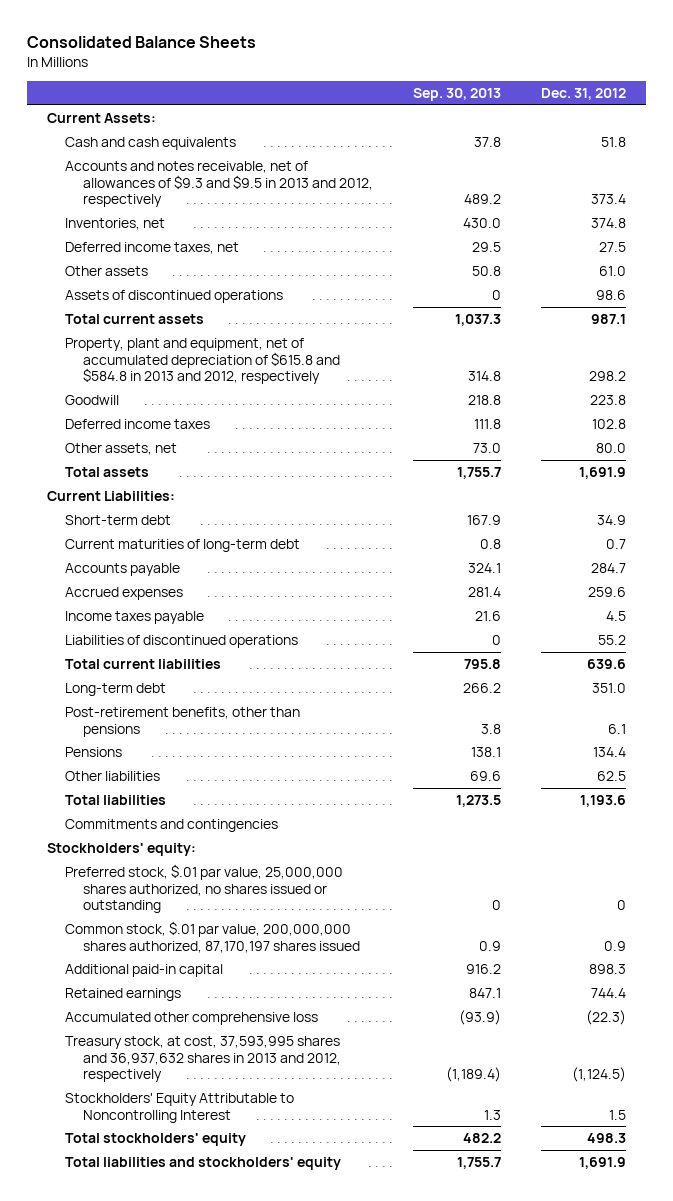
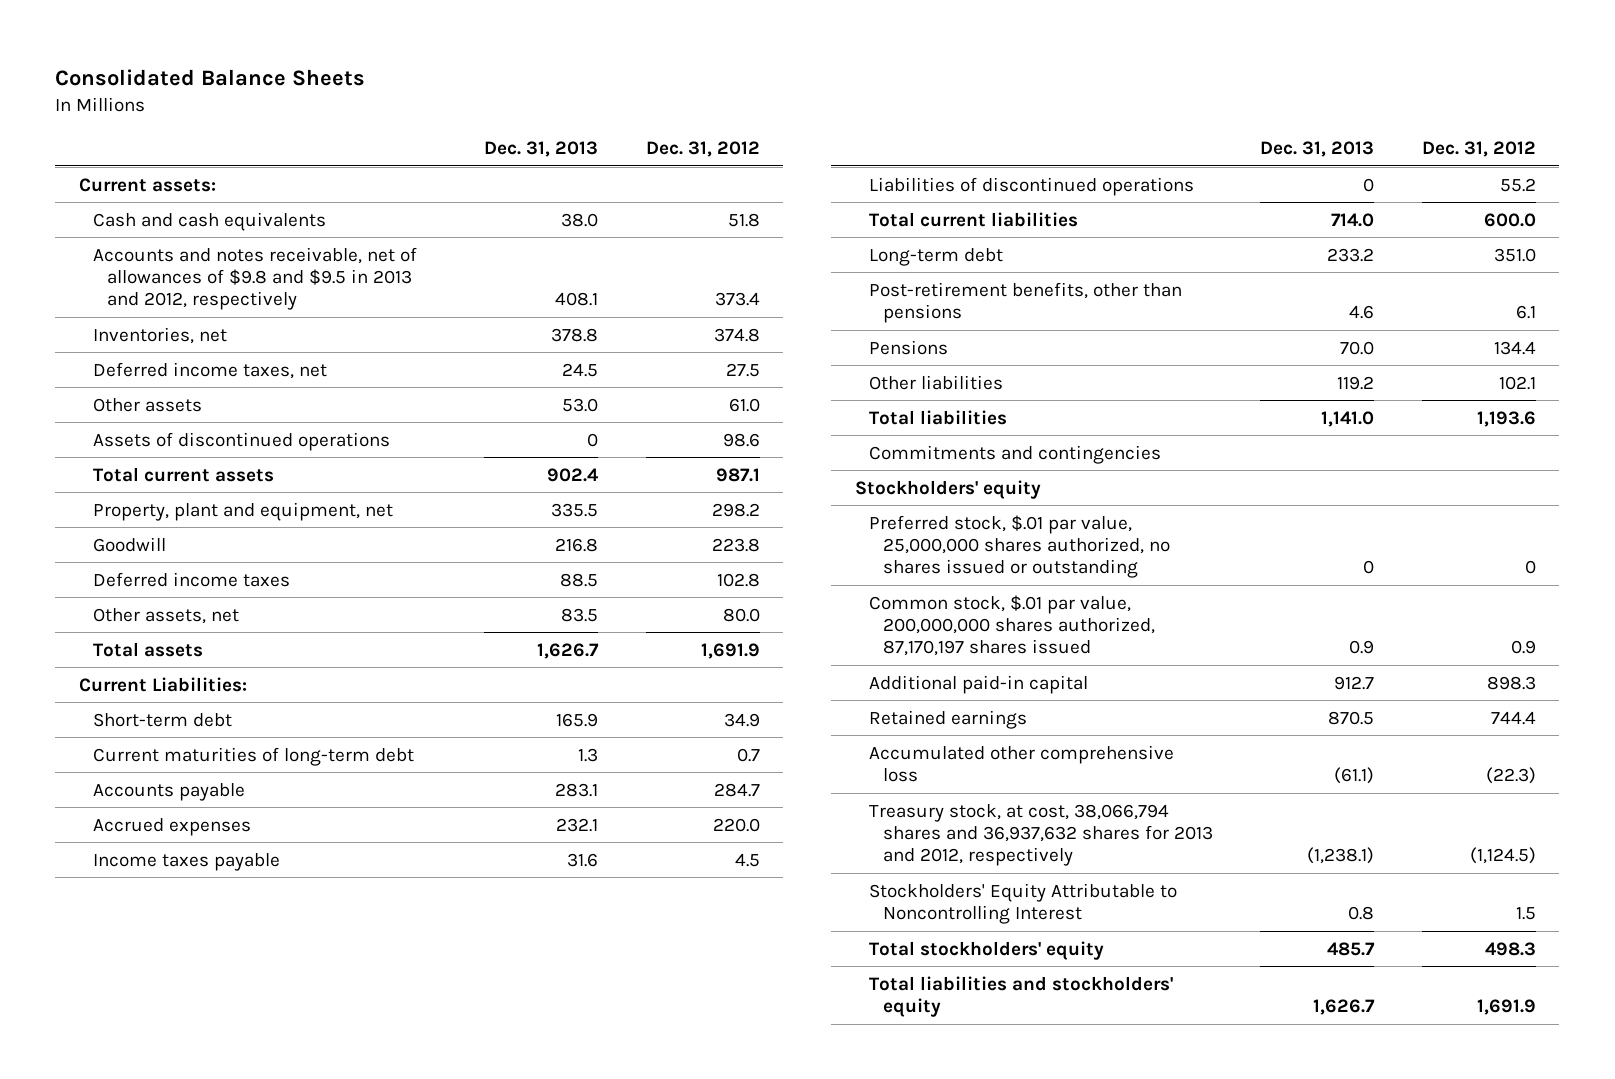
- | Sep. 30, 2013 | Dec. 31, 2012
+ | Dec. 31, 2013 | Dec. 31, 2012
- Current Assets:
+ Current assets:
- Accounts and notes receivable, net of allowances of $9.3 and $9.5 in 2013 and 2012, respectively | 489.2 | 373.4
+ Accounts and notes receivable, net of allowances of $9.8 and $9.5 in 2013 and 2012, respectively | 408.1 | 373.4
- Property, plant and equipment, net of accumulated depreciation of $615.8 and $584.8 in 2013 and 2012, respectively | 314.8 | 298.2
+ Property, plant and equipment, net | 335.5 | 298.2
- Accrued expenses | 281.4 | 259.6
+ Accrued expenses | 232.1 | 220.0
- Total current liabilities | 795.8 | 639.6
+ Total current liabilities | 714.0 | 600.0
- Other liabilities | 69.6 | 62.5
+ Other liabilities | 119.2 | 102.1
- Stockholders' equity:
+ Stockholders' equity
- Treasury stock, at cost, 37,593,995 shares and 36,937,632 shares in 2013 and 2012, respectively | (1,189.4) | (1,124.5)
+ Treasury stock, at cost, 38,066,794 shares and 36,937,632 shares for 2013 and 2012, respectively | (1,238.1) | (1,124.5)

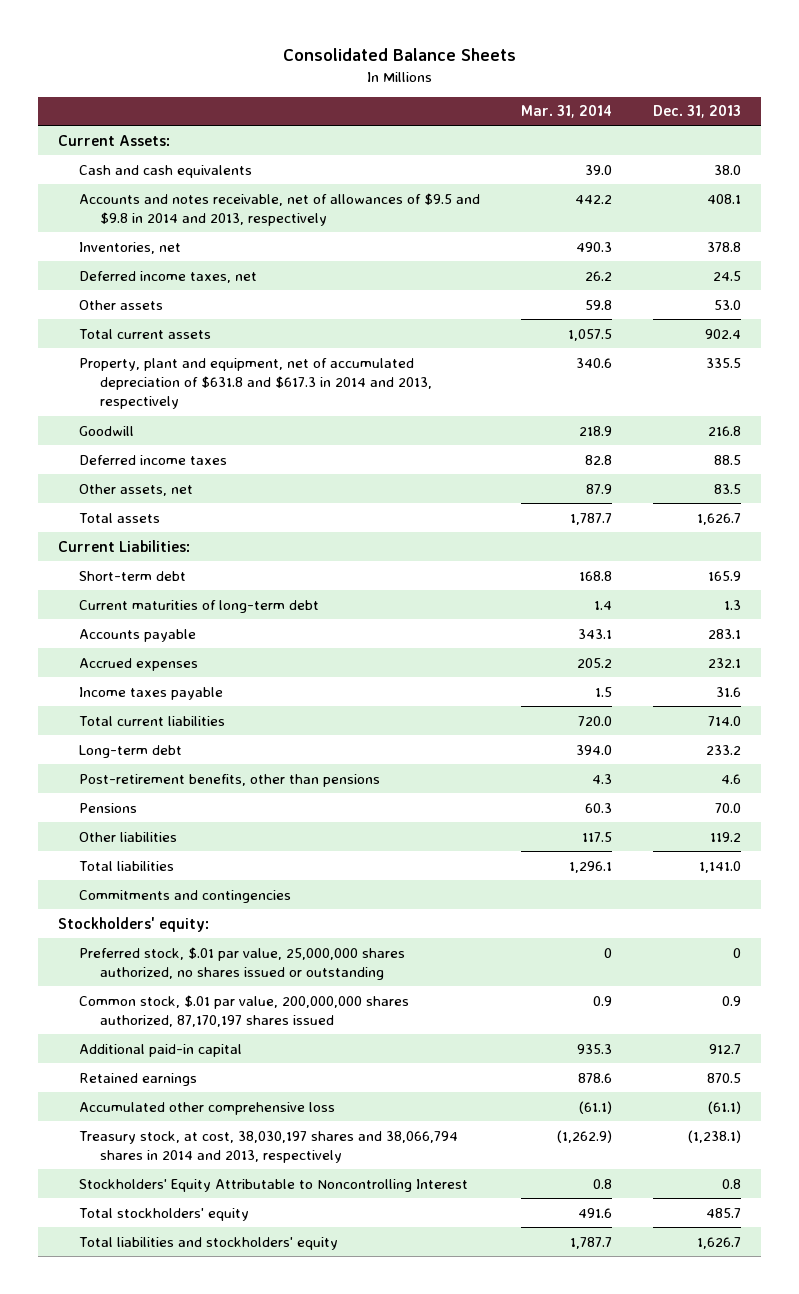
- | Dec. 31, 2013 | Dec. 31, 2012
+ | Mar. 31, 2014 | Dec. 31, 2013
- Current assets:
+ Current Assets:
- Accounts and notes receivable, net of allowances of $9.8 and $9.5 in 2013 and 2012, respectively | 408.1 | 373.4
+ Accounts and notes receivable, net of allowances of $9.5 and $9.8 in 2014 and 2013, respectively | 442.2 | 408.1
- Assets of discontinued operations | 0 | 98.6
- Property, plant and equipment, net | 335.5 | 298.2
+ Property, plant and equipment, net of accumulated depreciation of $631.8 and $617.3 in 2014 and 2013, respectively | 340.6 | 335.5
- Liabilities of discontinued operations | 0 | 55.2
- Stockholders' equity
+ Stockholders' equity:
- Treasury stock, at cost, 38,066,794 shares and 36,937,632 shares for 2013 and 2012, respectively | (1,238.1) | (1,124.5)
+ Treasury stock, at cost, 38,030,197 shares and 38,066,794 shares in 2014 and 2013, respectively | (1,262.9) | (1,238.1)

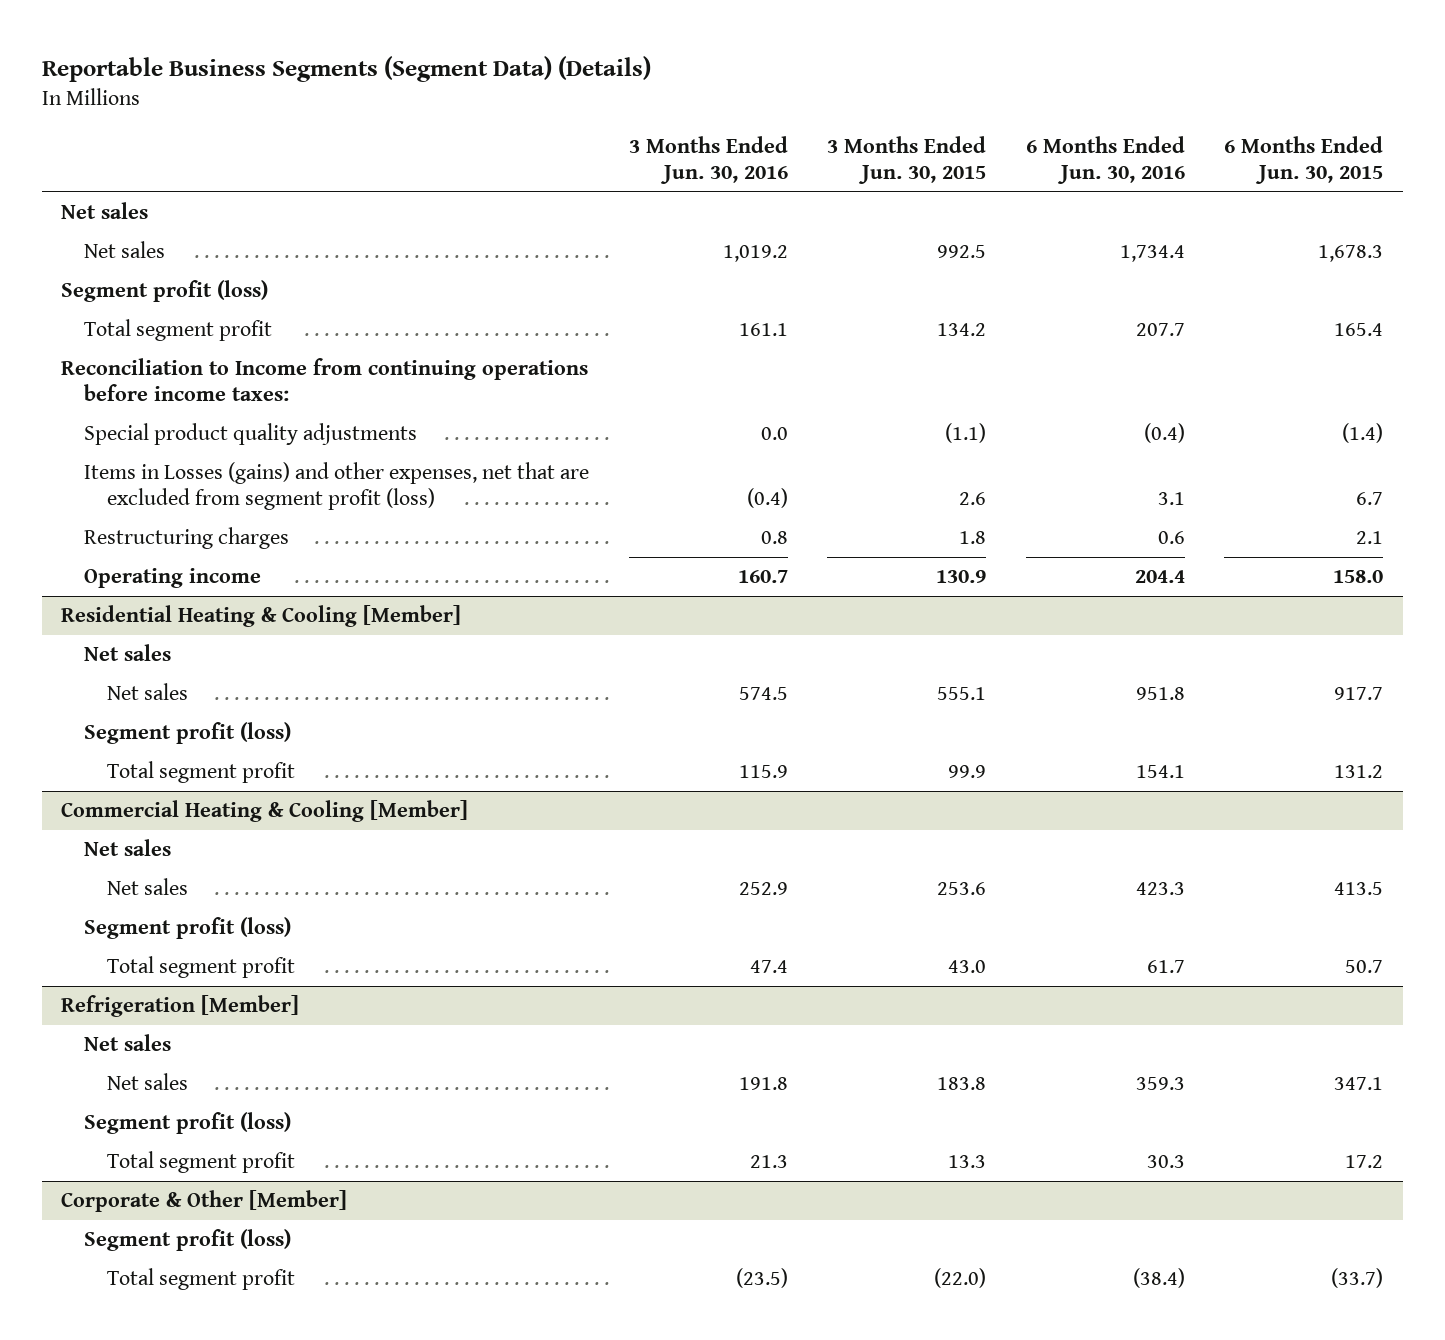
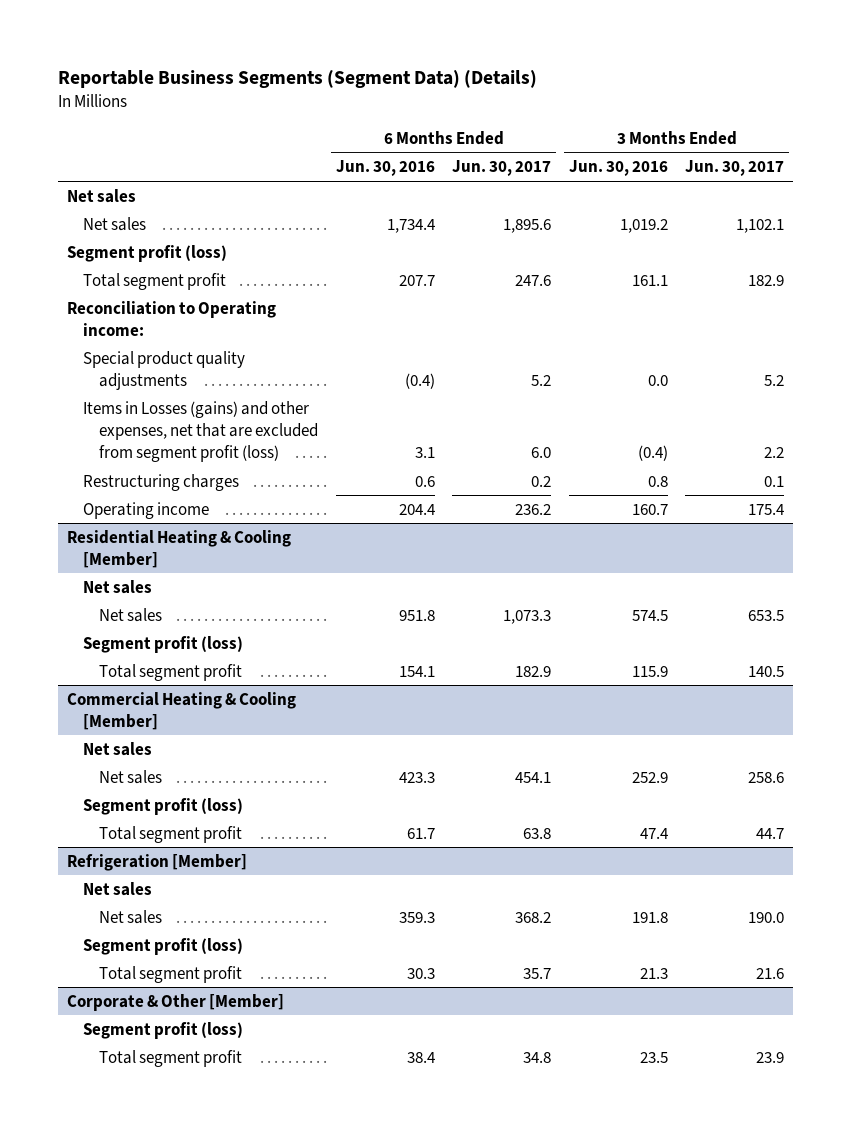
- | 3 Months Ended Jun. 30, 2016 | 3 Months Ended Jun. 30, 2015 | 6 Months Ended Jun. 30, 2016 | 6 Months Ended Jun. 30, 2015
+ | 6 Months Ended Jun. 30, 2016 | 6 Months Ended Jun. 30, 2017 | 3 Months Ended Jun. 30, 2016 | 3 Months Ended Jun. 30, 2017
- Reconciliation to Income from continuing operations before income taxes:
+ Reconciliation to Operating income:
@ Corporate & Other [Member]
- Total segment profit | (23.5) | (22.0) | (38.4) | (33.7)
+ Total segment profit | 38.4 | 34.8 | 23.5 | 23.9

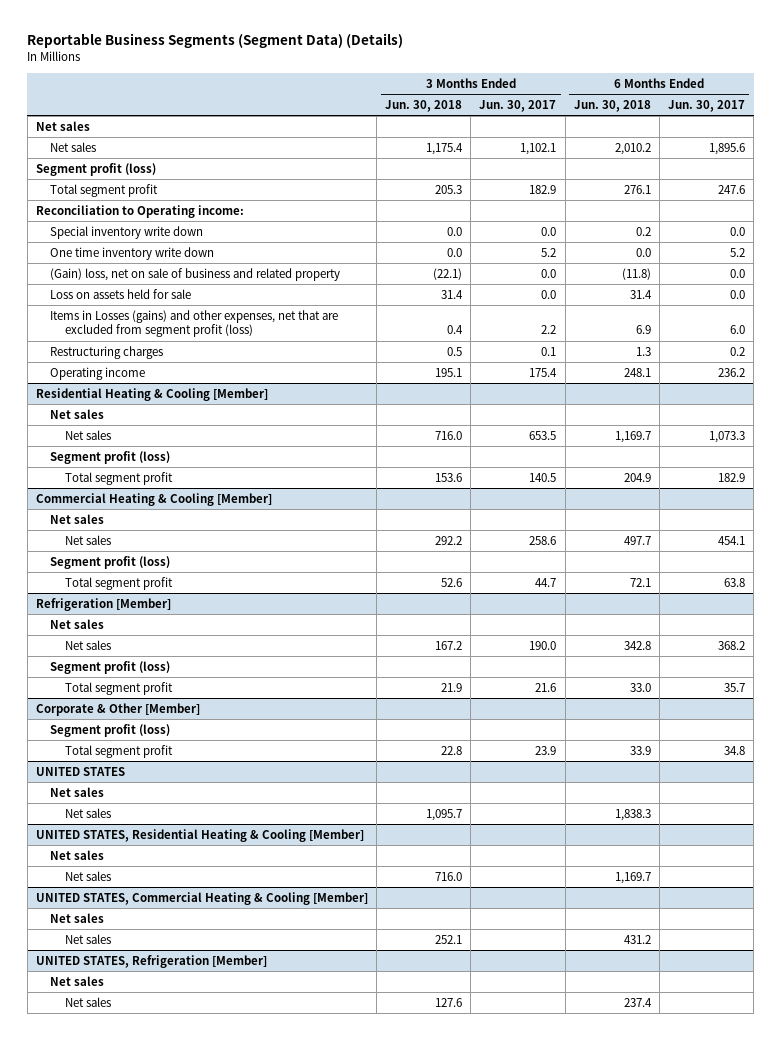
- | 6 Months Ended Jun. 30, 2016 | 6 Months Ended Jun. 30, 2017 | 3 Months Ended Jun. 30, 2016 | 3 Months Ended Jun. 30, 2017
+ | 3 Months Ended Jun. 30, 2018 | 3 Months Ended Jun. 30, 2017 | 6 Months Ended Jun. 30, 2018 | 6 Months Ended Jun. 30, 2017
- Special product quality adjustments | (0.4) | 5.2 | 0.0 | 5.2
+ Special inventory write down | 0.0 | 0.0 | 0.2 | 0.0
+ One time inventory write down | 0.0 | 5.2 | 0.0 | 5.2
+ (Gain) loss, net on sale of business and related property | (22.1) | 0.0 | (11.8) | 0.0
+ Loss on assets held for sale | 31.4 | 0.0 | 31.4 | 0.0
+ UNITED STATES
+ Net sales
+ Net sales | 1,095.7 | | 1,838.3 |
+ UNITED STATES, Residential Heating & Cooling [Member]
+ Net sales
+ Net sales | 716.0 | | 1,169.7 |
+ UNITED STATES, Commercial Heating & Cooling [Member]
+ Net sales
+ Net sales | 252.1 | | 431.2 |
+ UNITED STATES, Refrigeration [Member]
+ Net sales
+ Net sales | 127.6 | | 237.4 |

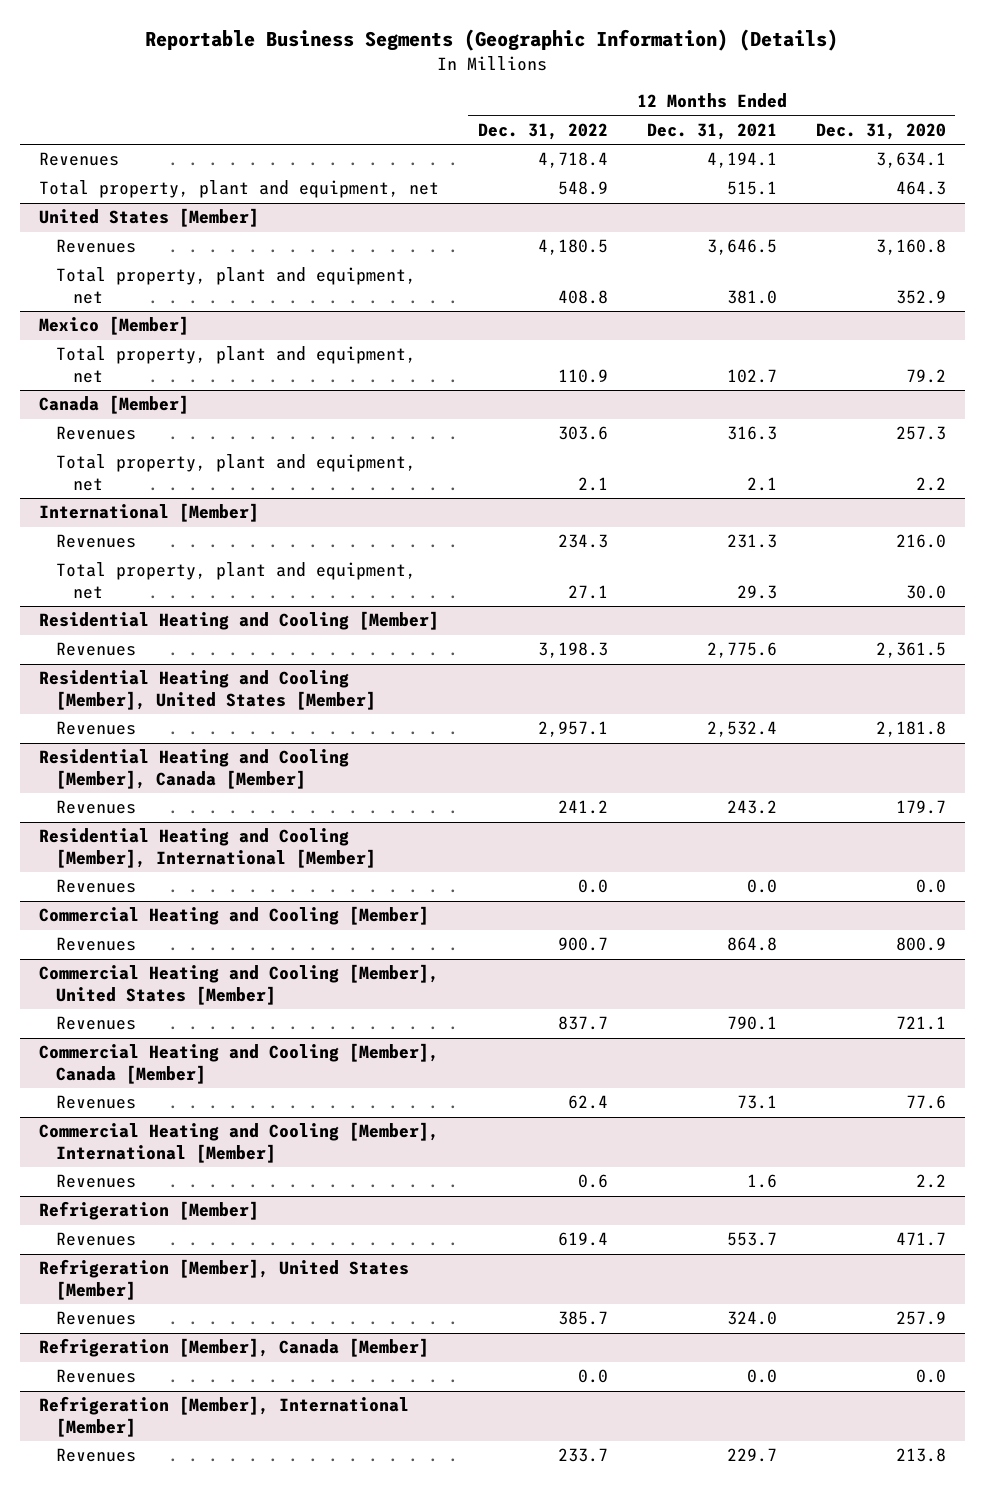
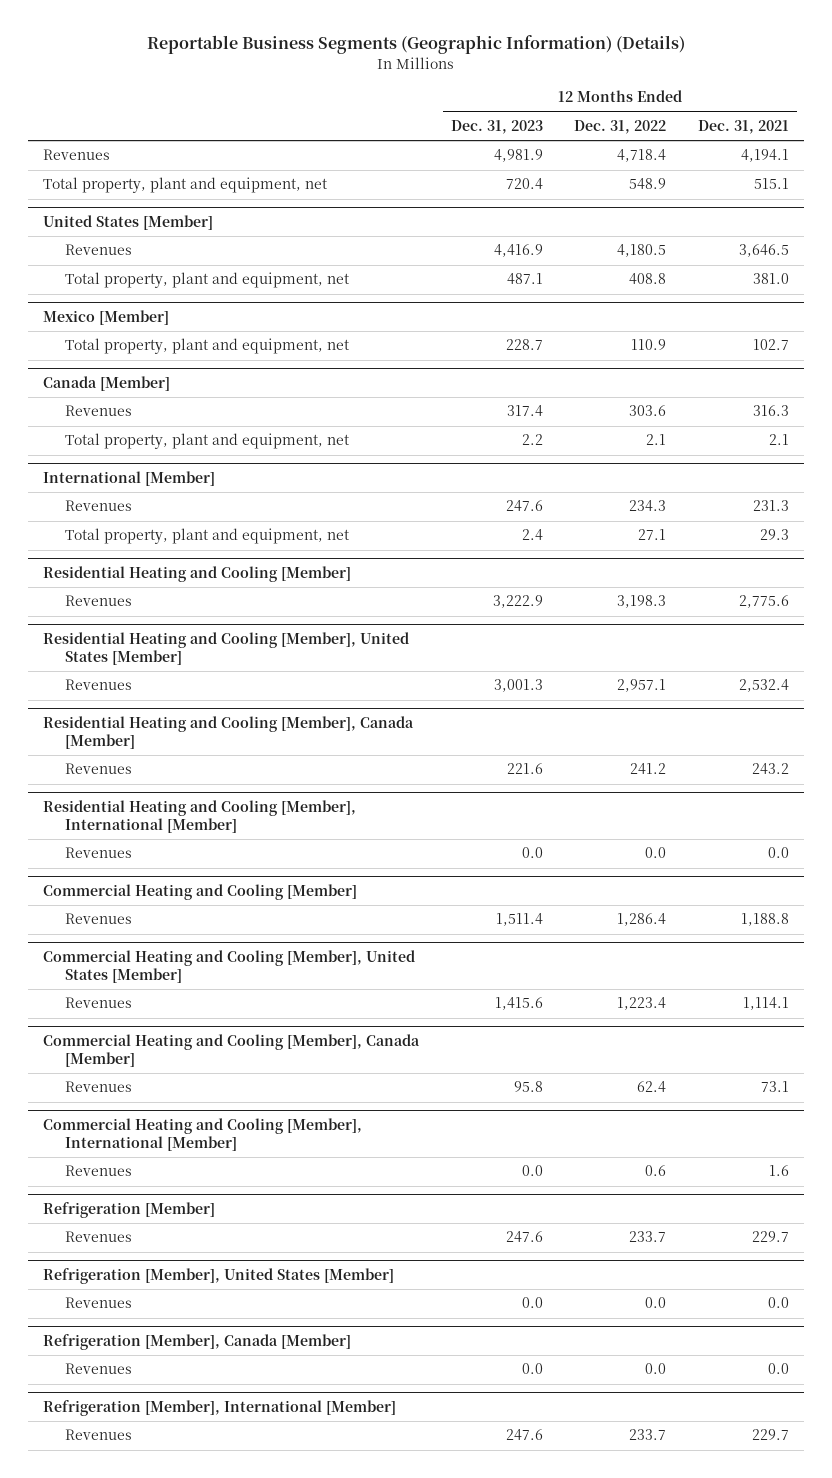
- | 12 Months Ended Dec. 31, 2022 | 12 Months Ended Dec. 31, 2021 | 12 Months Ended Dec. 31, 2020
+ | 12 Months Ended Dec. 31, 2023 | 12 Months Ended Dec. 31, 2022 | 12 Months Ended Dec. 31, 2021
@ Commercial Heating and Cooling [Member]
- Revenues | 900.7 | 864.8 | 800.9
+ Revenues | 1,511.4 | 1,286.4 | 1,188.8
@ Commercial Heating and Cooling [Member], United States [Member]
- Revenues | 837.7 | 790.1 | 721.1
+ Revenues | 1,415.6 | 1,223.4 | 1,114.1
@ Refrigeration [Member]
- Revenues | 619.4 | 553.7 | 471.7
+ Revenues | 247.6 | 233.7 | 229.7
@ Refrigeration [Member], United States [Member]
- Revenues | 385.7 | 324.0 | 257.9
+ Revenues | 0.0 | 0.0 | 0.0

